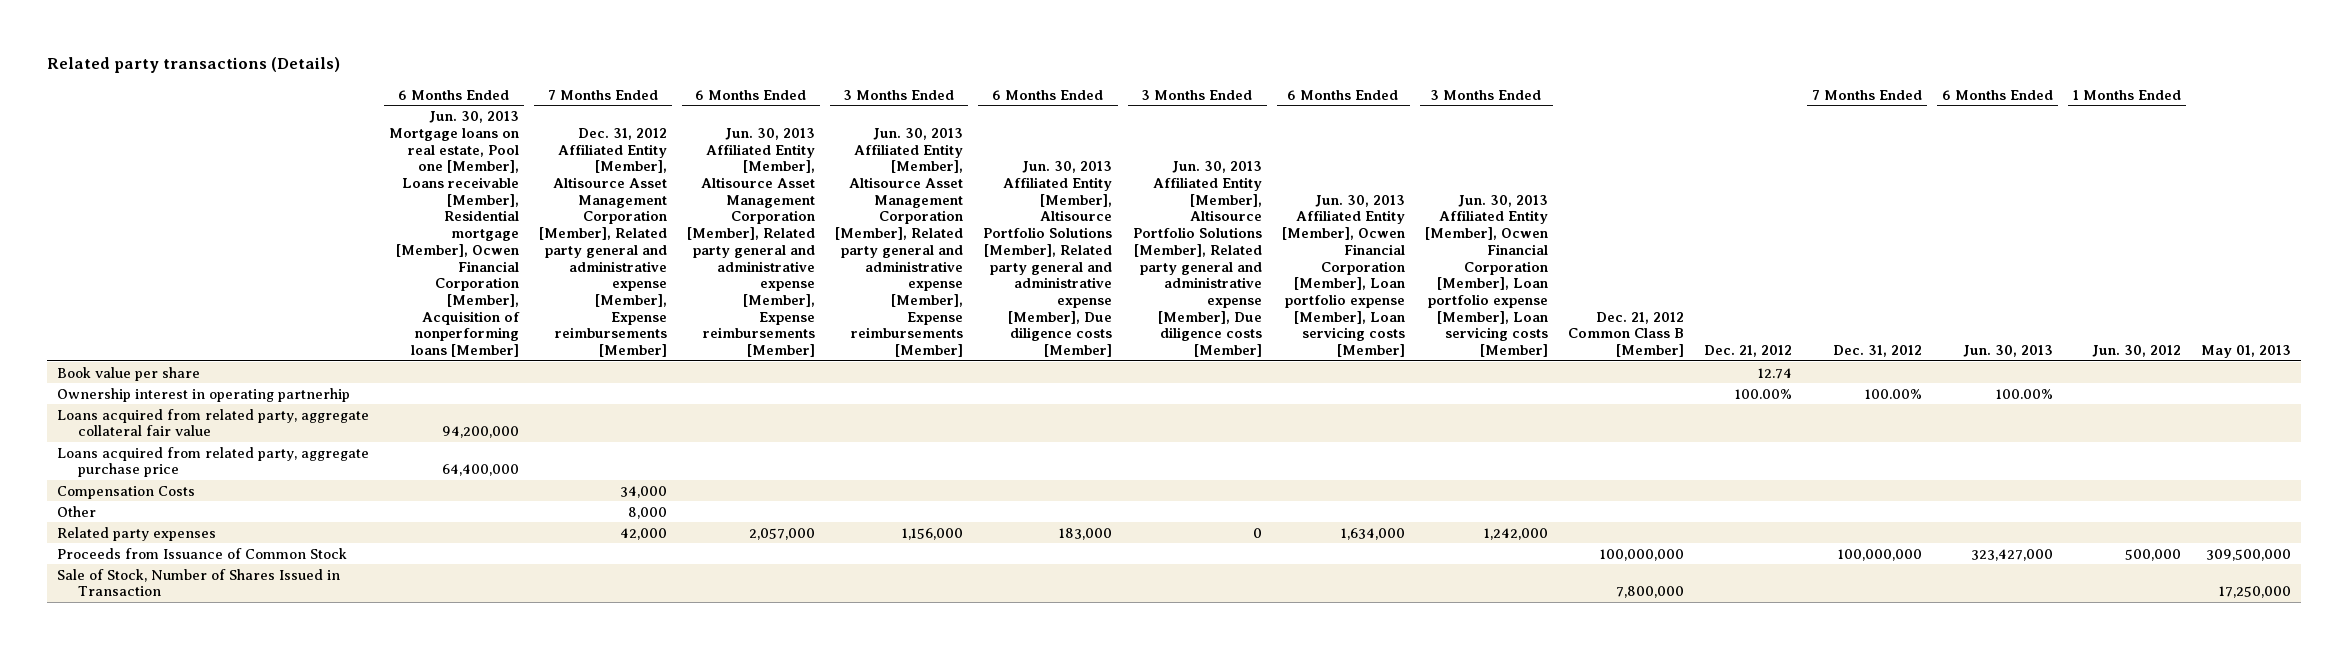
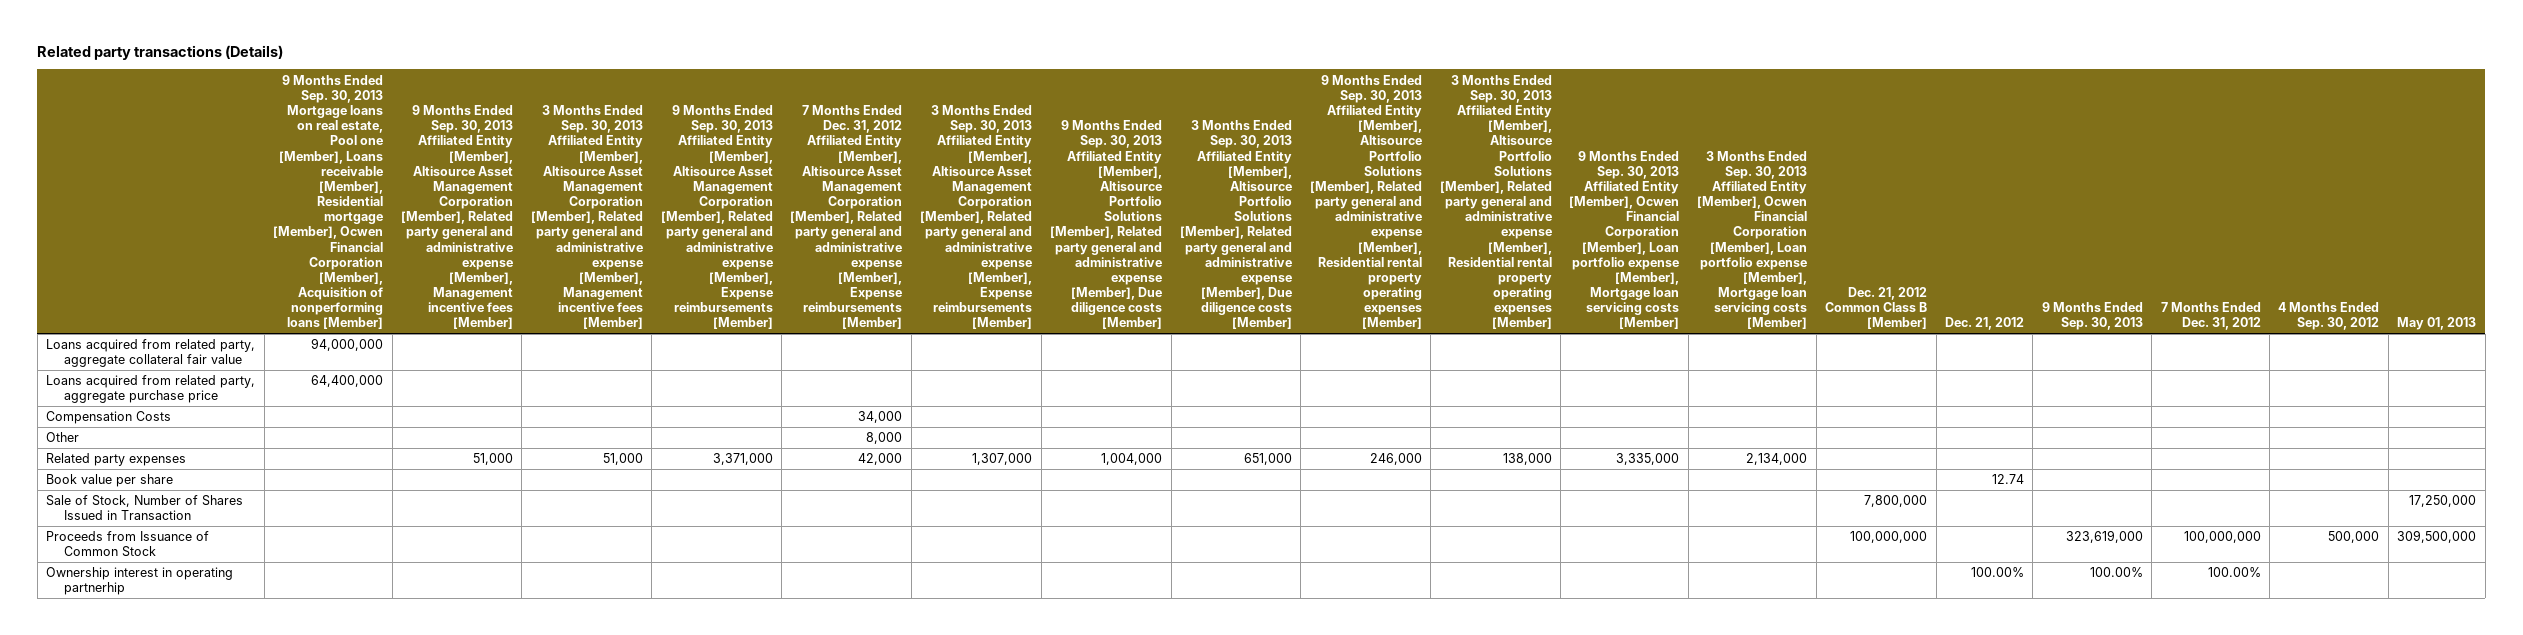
- | 6 Months Ended Jun. 30, 2013 Mortgage loans on real estate, Pool one [Member], Loans receivable [Member], Residential mortgage [Member], Ocwen Financial Corporation [Member], Acquisition of nonperforming loans [Member] | 7 Months Ended Dec. 31, 2012 Affiliated Entity [Member], Altisource Asset Management Corporation [Member], Related party general and administrative expense [Member], Expense reimbursements [Member] | 6 Months Ended Jun. 30, 2013 Affiliated Entity [Member], Altisource Asset Management Corporation [Member], Related party general and administrative expense [Member], Expense reimbursements [Member] | 3 Months Ended Jun. 30, 2013 Affiliated Entity [Member], Altisource Asset Management Corporation [Member], Related party general and administrative expense [Member], Expense reimbursements [Member] | 6 Months Ended Jun. 30, 2013 Affiliated Entity [Member], Altisource Portfolio Solutions [Member], Related party general and administrative expense [Member], Due diligence costs [Member] | 3 Months Ended Jun. 30, 2013 Affiliated Entity [Member], Altisource Portfolio Solutions [Member], Related party general and administrative expense [Member], Due diligence costs [Member] | 6 Months Ended Jun. 30, 2013 Affiliated Entity [Member], Ocwen Financial Corporation [Member], Loan portfolio expense [Member], Loan servicing costs [Member] | 3 Months Ended Jun. 30, 2013 Affiliated Entity [Member], Ocwen Financial Corporation [Member], Loan portfolio expense [Member], Loan servicing costs [Member] | Dec. 21, 2012 Common Class B [Member] | Dec. 21, 2012 | 7 Months Ended Dec. 31, 2012 | 6 Months Ended Jun. 30, 2013 | 1 Months Ended Jun. 30, 2012 | May 01, 2013
+ | 9 Months Ended Sep. 30, 2013 Mortgage loans on real estate, Pool one [Member], Loans receivable [Member], Residential mortgage [Member], Ocwen Financial Corporation [Member], Acquisition of nonperforming loans [Member] | 9 Months Ended Sep. 30, 2013 Affiliated Entity [Member], Altisource Asset Management Corporation [Member], Related party general and administrative expense [Member], Management incentive fees [Member] | 3 Months Ended Sep. 30, 2013 Affiliated Entity [Member], Altisource Asset Management Corporation [Member], Related party general and administrative expense [Member], Management incentive fees [Member] | 9 Months Ended Sep. 30, 2013 Affiliated Entity [Member], Altisource Asset Management Corporation [Member], Related party general and administrative expense [Member], Expense reimbursements [Member] | 7 Months Ended Dec. 31, 2012 Affiliated Entity [Member], Altisource Asset Management Corporation [Member], Related party general and administrative expense [Member], Expense reimbursements [Member] | 3 Months Ended Sep. 30, 2013 Affiliated Entity [Member], Altisource Asset Management Corporation [Member], Related party general and administrative expense [Member], Expense reimbursements [Member] | 9 Months Ended Sep. 30, 2013 Affiliated Entity [Member], Altisource Portfolio Solutions [Member], Related party general and administrative expense [Member], Due diligence costs [Member] | 3 Months Ended Sep. 30, 2013 Affiliated Entity [Member], Altisource Portfolio Solutions [Member], Related party general and administrative expense [Member], Due diligence costs [Member] | 9 Months Ended Sep. 30, 2013 Affiliated Entity [Member], Altisource Portfolio Solutions [Member], Related party general and administrative expense [Member], Residential rental property operating expenses [Member] | 3 Months Ended Sep. 30, 2013 Affiliated Entity [Member], Altisource Portfolio Solutions [Member], Related party general and administrative expense [Member], Residential rental property operating expenses [Member] | 9 Months Ended Sep. 30, 2013 Affiliated Entity [Member], Ocwen Financial Corporation [Member], Loan portfolio expense [Member], Mortgage loan servicing costs [Member] | 3 Months Ended Sep. 30, 2013 Affiliated Entity [Member], Ocwen Financial Corporation [Member], Loan portfolio expense [Member], Mortgage loan servicing costs [Member] | Dec. 21, 2012 Common Class B [Member] | Dec. 21, 2012 | 9 Months Ended Sep. 30, 2013 | 7 Months Ended Dec. 31, 2012 | 4 Months Ended Sep. 30, 2012 | May 01, 2013
moved down: Book value per share | | | | | | | | | | | | | | 12.74 | | | |
moved down: Proceeds from Issuance of Common Stock | | | | | | | | | | | | | 100,000,000 | | 323,619,000 | 100,000,000 | 500,000 | 309,500,000
moved down: Ownership interest in operating partnerhip | | | | | | | | | | | | | | 100.00% | 100.00% | 100.00% | |

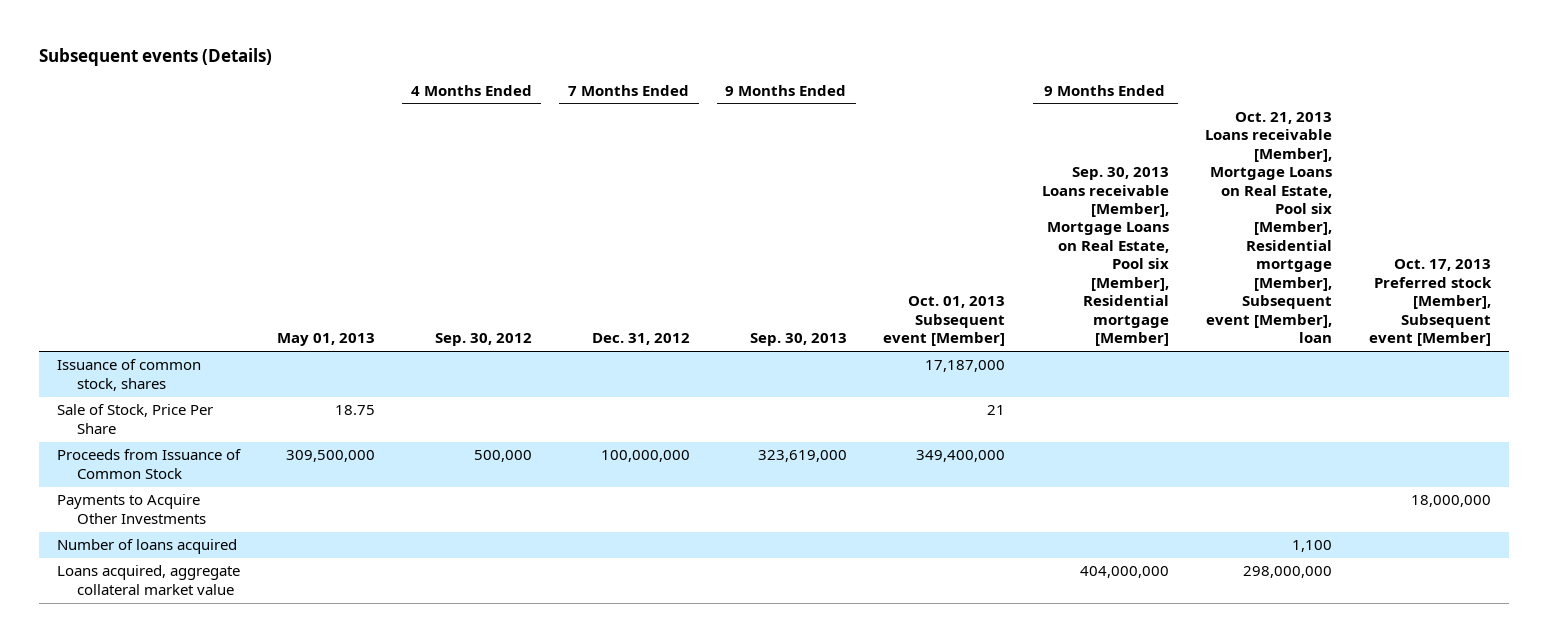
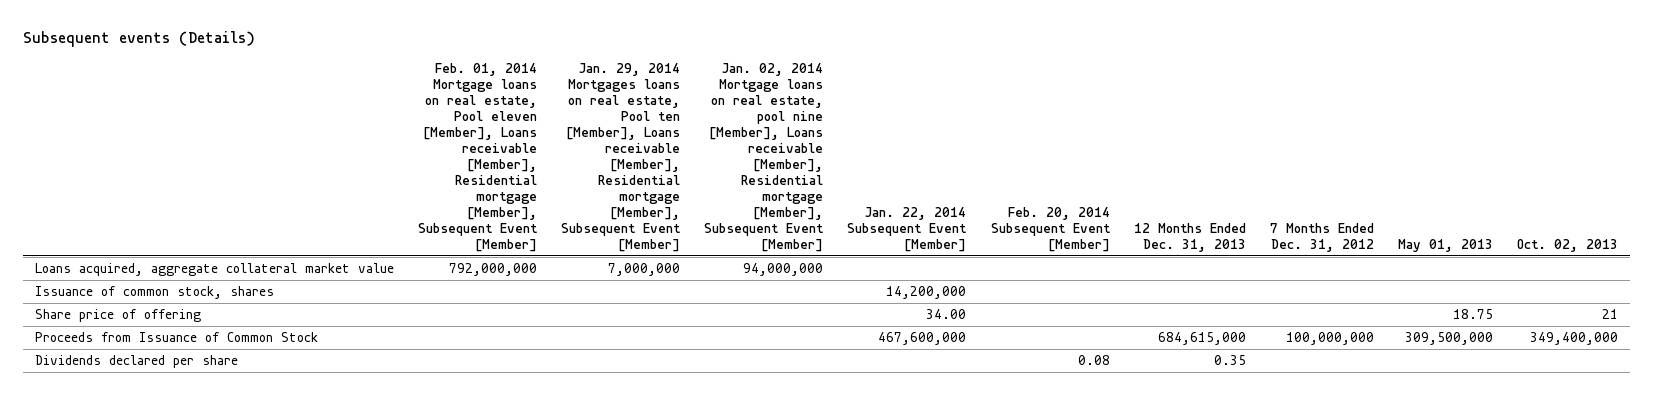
- | May 01, 2013 | 4 Months Ended Sep. 30, 2012 | 7 Months Ended Dec. 31, 2012 | 9 Months Ended Sep. 30, 2013 | Oct. 01, 2013 Subsequent event [Member] | 9 Months Ended Sep. 30, 2013 Loans receivable [Member], Mortgage Loans on Real Estate, Pool six [Member], Residential mortgage [Member] | Oct. 21, 2013 Loans receivable [Member], Mortgage Loans on Real Estate, Pool six [Member], Residential mortgage [Member], Subsequent event [Member], loan | Oct. 17, 2013 Preferred stock [Member], Subsequent event [Member]
+ | Feb. 01, 2014 Mortgage loans on real estate, Pool eleven [Member], Loans receivable [Member], Residential mortgage [Member], Subsequent Event [Member] | Jan. 29, 2014 Mortgages loans on real estate, Pool ten [Member], Loans receivable [Member], Residential mortgage [Member], Subsequent Event [Member] | Jan. 02, 2014 Mortgage loans on real estate, pool nine [Member], Loans receivable [Member], Residential mortgage [Member], Subsequent Event [Member] | Jan. 22, 2014 Subsequent Event [Member] | Feb. 20, 2014 Subsequent Event [Member] | 12 Months Ended Dec. 31, 2013 | 7 Months Ended Dec. 31, 2012 | May 01, 2013 | Oct. 02, 2013
moved up: Loans acquired, aggregate collateral market value | 792,000,000 | 7,000,000 | 94,000,000 | | | | | |
- Sale of Stock, Price Per Share | 18.75 | | | | 21 | | |
+ Share price of offering | | | | 34.00 | | | | 18.75 | 21
- Payments to Acquire Other Investments | | | | | | | | 18,000,000
- Number of loans acquired | | | | | | | 1,100 |
+ Dividends declared per share | | | | | 0.08 | 0.35 | | |

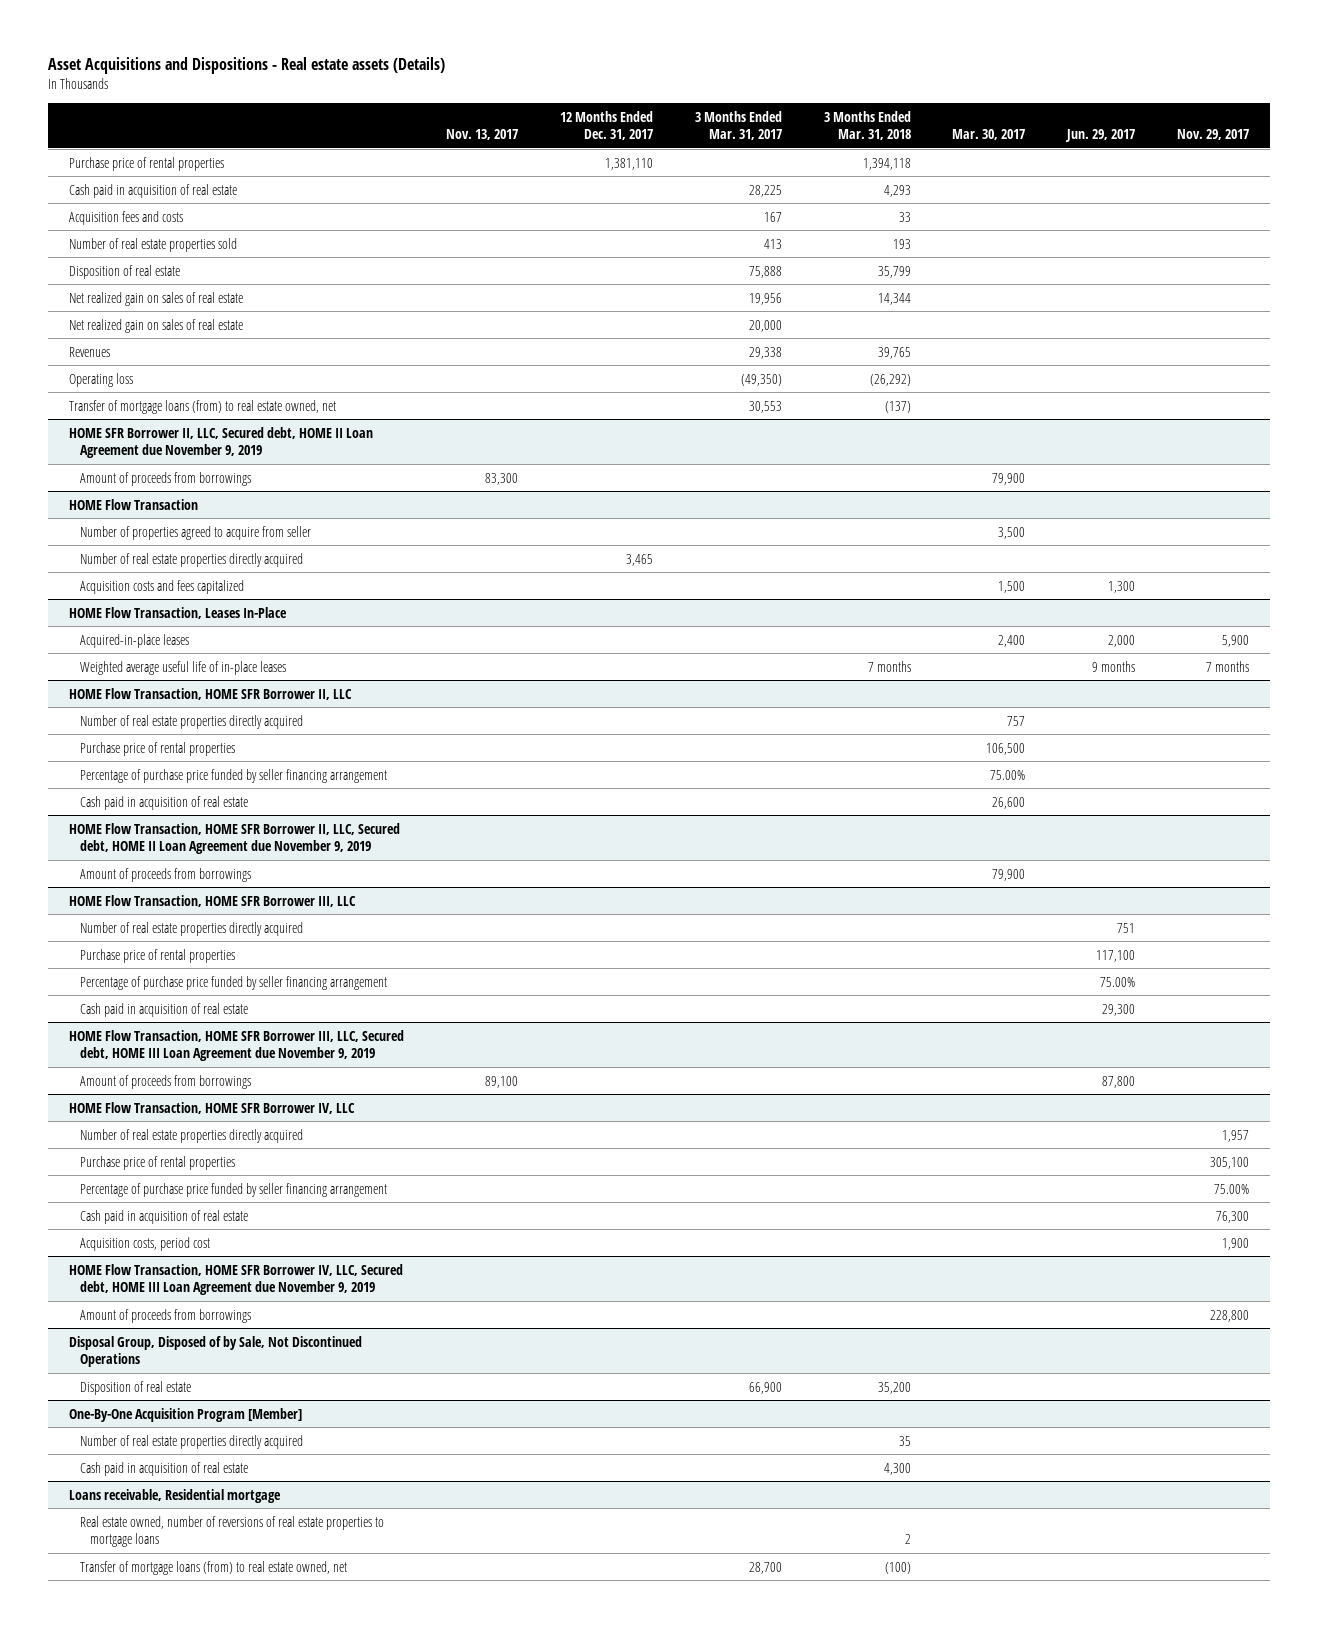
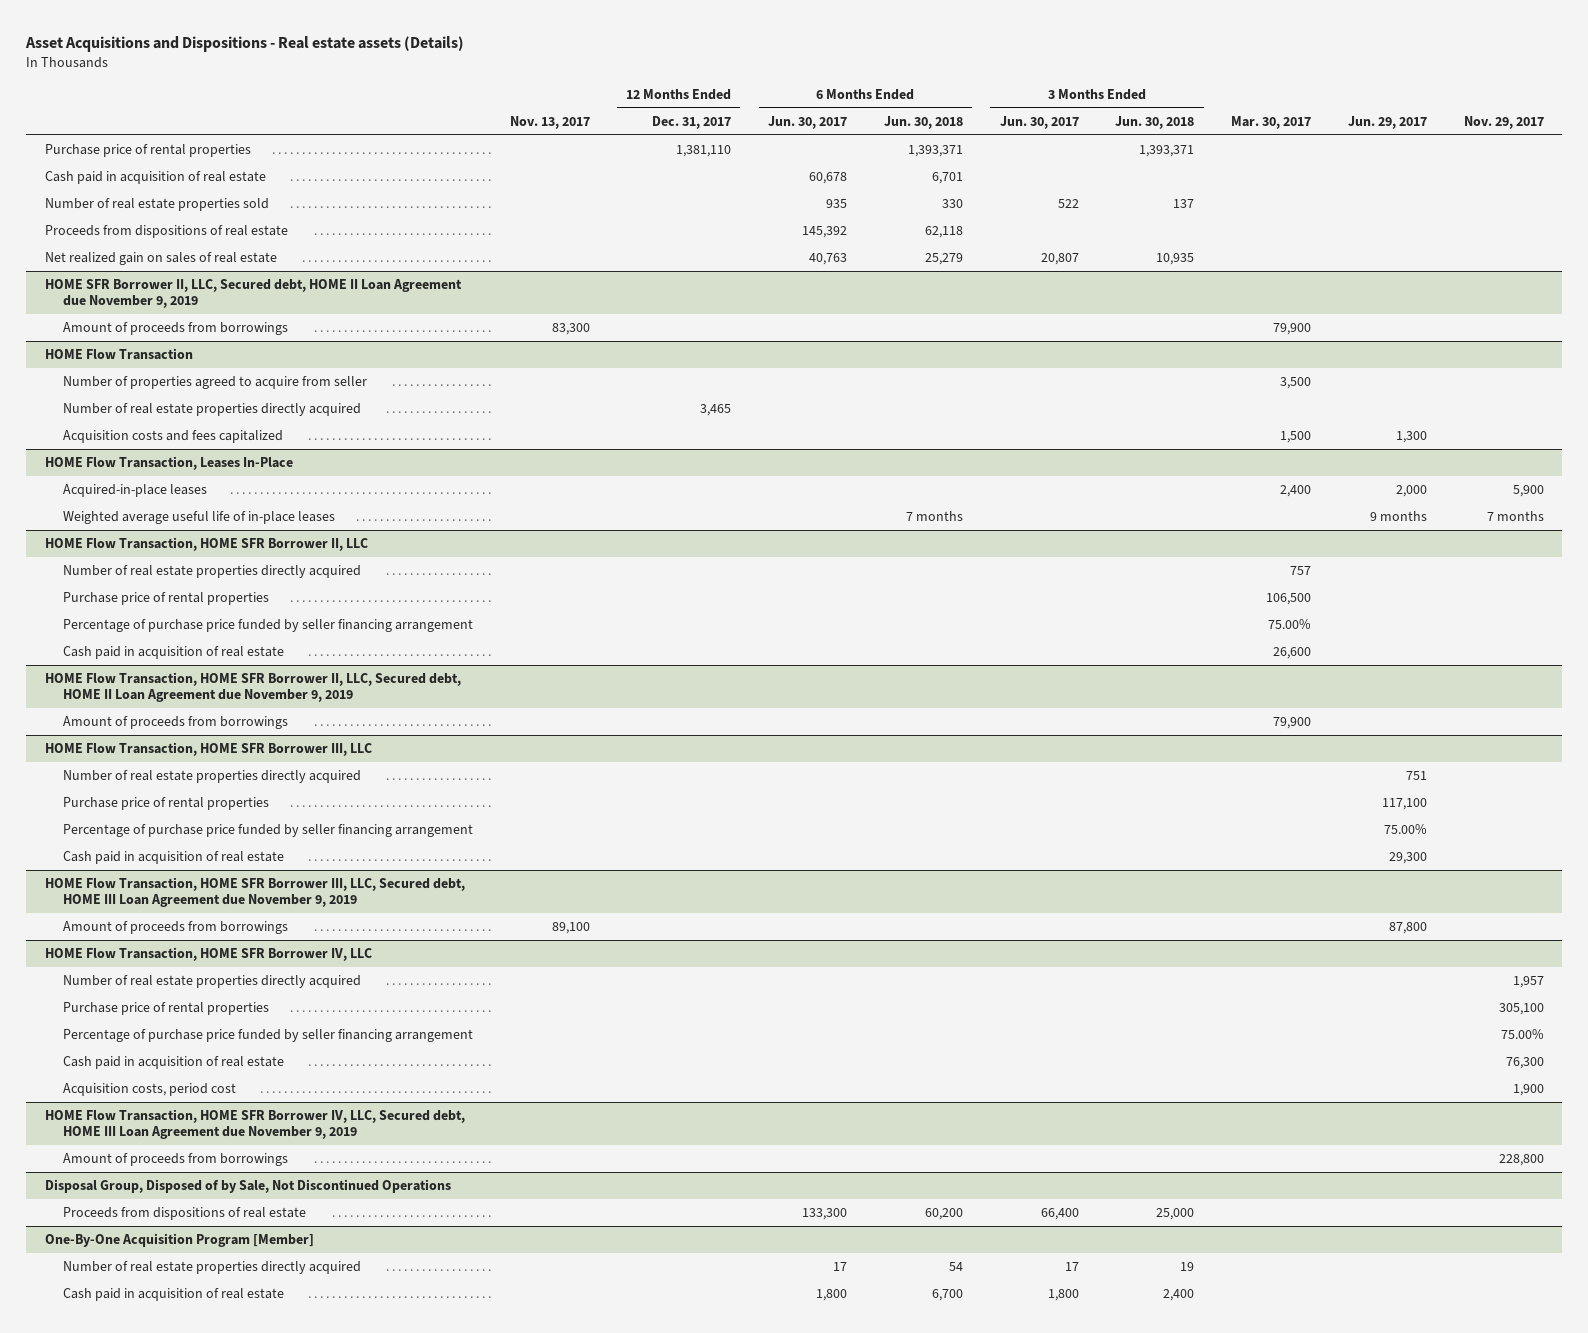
- | Nov. 13, 2017 | 12 Months Ended Dec. 31, 2017 | 3 Months Ended Mar. 31, 2017 | 3 Months Ended Mar. 31, 2018 | Mar. 30, 2017 | Jun. 29, 2017 | Nov. 29, 2017
+ | Nov. 13, 2017 | 12 Months Ended Dec. 31, 2017 | 6 Months Ended Jun. 30, 2017 | 6 Months Ended Jun. 30, 2018 | 3 Months Ended Jun. 30, 2017 | 3 Months Ended Jun. 30, 2018 | Mar. 30, 2017 | Jun. 29, 2017 | Nov. 29, 2017
- Acquisition fees and costs | | | 167 | 33 | | |
- Disposition of real estate | | | 75,888 | 35,799 | | |
- Net realized gain on sales of real estate | | | 19,956 | 14,344 | | |
+ Proceeds from dispositions of real estate | | | 145,392 | 62,118 | | | | |
- Revenues | | | 29,338 | 39,765 | | |
- Operating loss | | | (49,350) | (26,292) | | |
- Transfer of mortgage loans (from) to real estate owned, net | | | 30,553 | (137) | | |
@ Disposal Group, Disposed of by Sale, Not Discontinued Operations
- Disposition of real estate | | | 66,900 | 35,200 | | |
+ Proceeds from dispositions of real estate | | | 133,300 | 60,200 | 66,400 | 25,000 | | |
- Loans receivable, Residential mortgage
- Real estate owned, number of reversions of real estate properties to mortgage loans | | | | 2 | | |
- Transfer of mortgage loans (from) to real estate owned, net | | | 28,700 | (100) | | |

